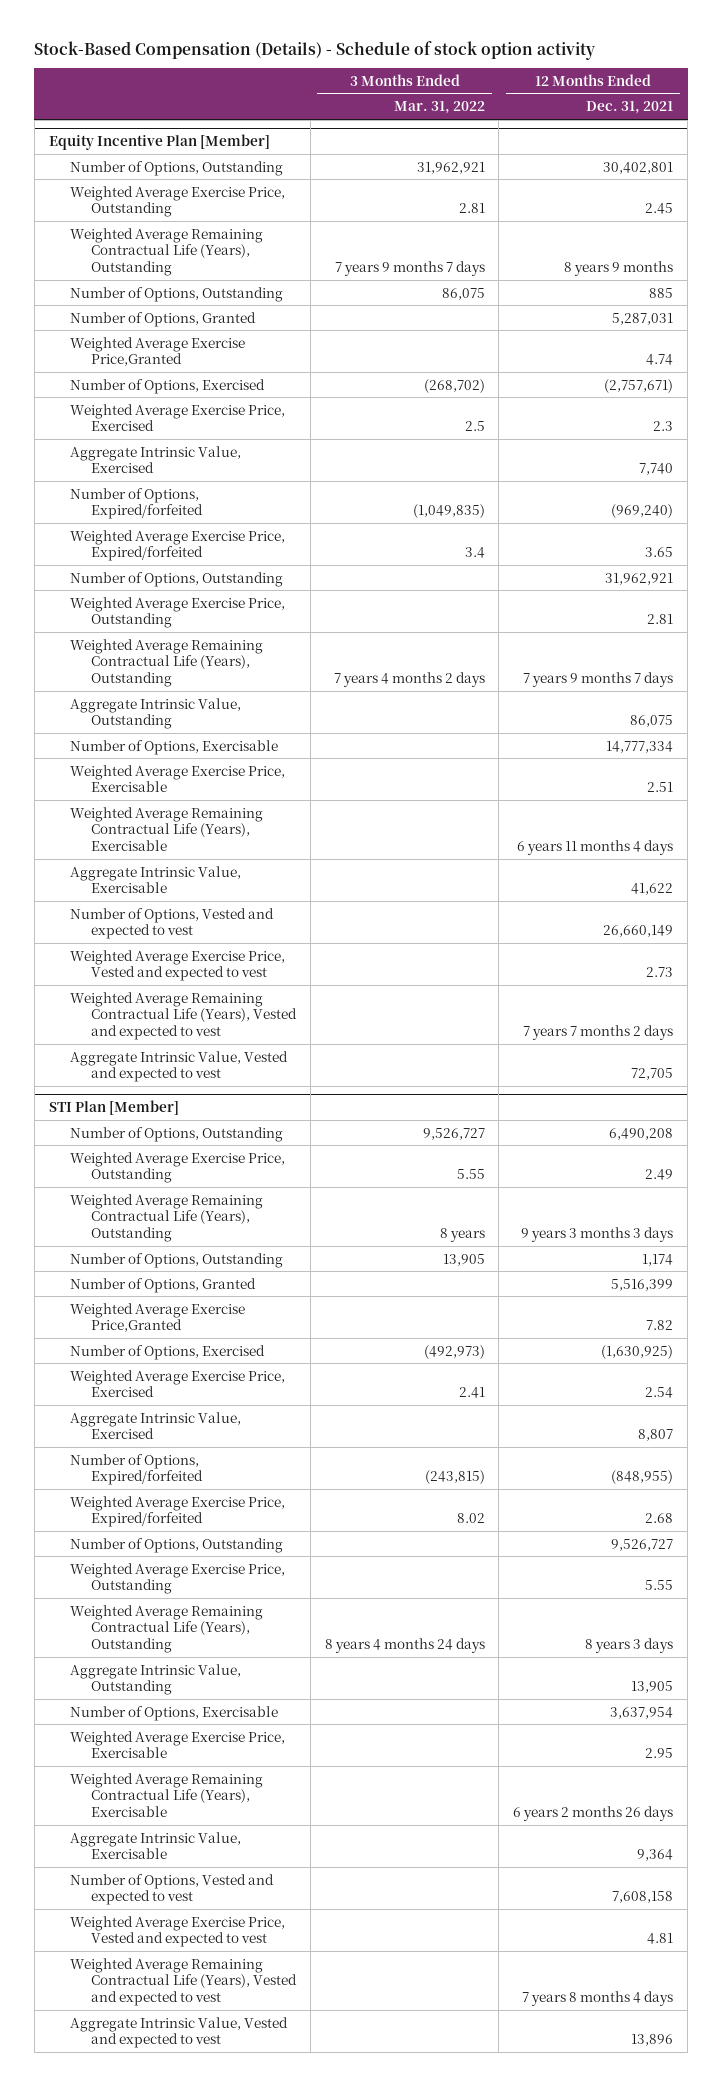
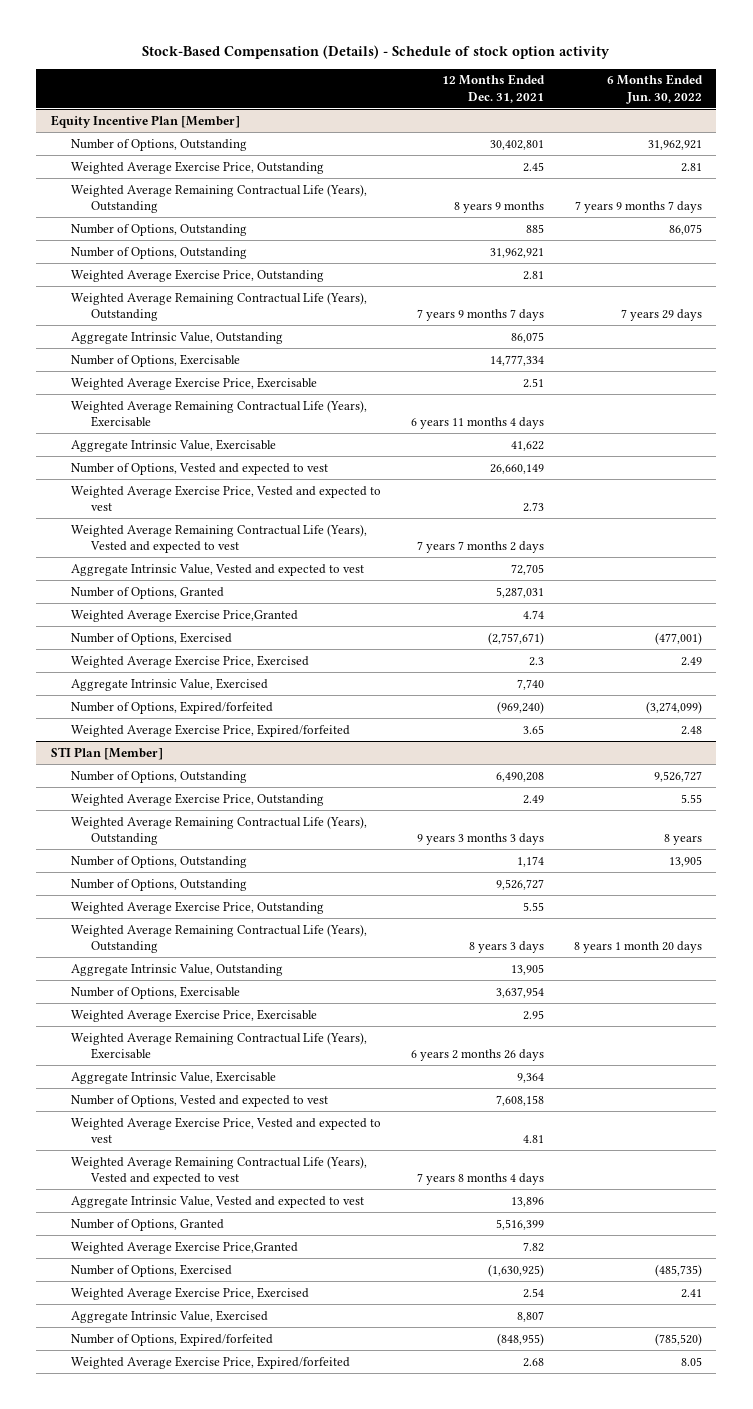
- | 3 Months Ended Mar. 31, 2022 | 12 Months Ended Dec. 31, 2021
+ | 12 Months Ended Dec. 31, 2021 | 6 Months Ended Jun. 30, 2022
@ Equity Incentive Plan [Member]
moved down: Number of Options, Granted | 5,287,031 |
moved down: Weighted Average Exercise Price,Granted | 4.74 |
moved down: Number of Options, Exercised | (2,757,671) | (477,001)
moved down: Weighted Average Exercise Price, Exercised | 2.3 | 2.49
moved down: Aggregate Intrinsic Value, Exercised | 7,740 |
moved down: Number of Options, Expired/forfeited | (969,240) | (3,274,099)
moved down: Weighted Average Exercise Price, Expired/forfeited | 3.65 | 2.48
@ STI Plan [Member]
moved down: Number of Options, Granted | 5,516,399 |
moved down: Weighted Average Exercise Price,Granted | 7.82 |
moved down: Number of Options, Exercised | (1,630,925) | (485,735)
moved down: Weighted Average Exercise Price, Exercised | 2.54 | 2.41
moved down: Aggregate Intrinsic Value, Exercised | 8,807 |
moved down: Number of Options, Expired/forfeited | (848,955) | (785,520)
moved down: Weighted Average Exercise Price, Expired/forfeited | 2.68 | 8.05

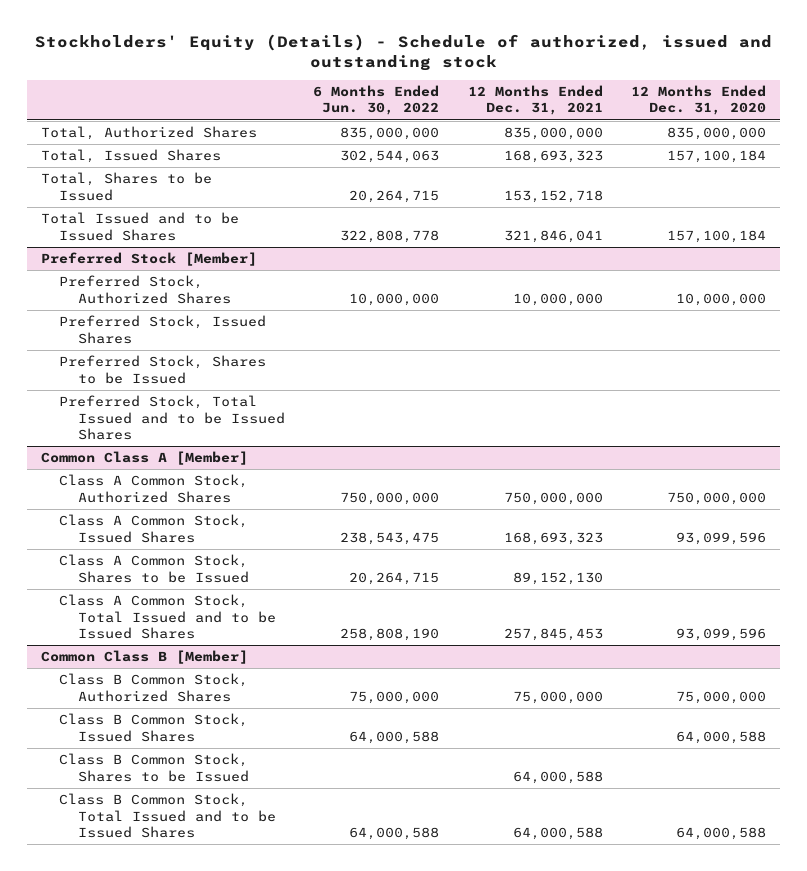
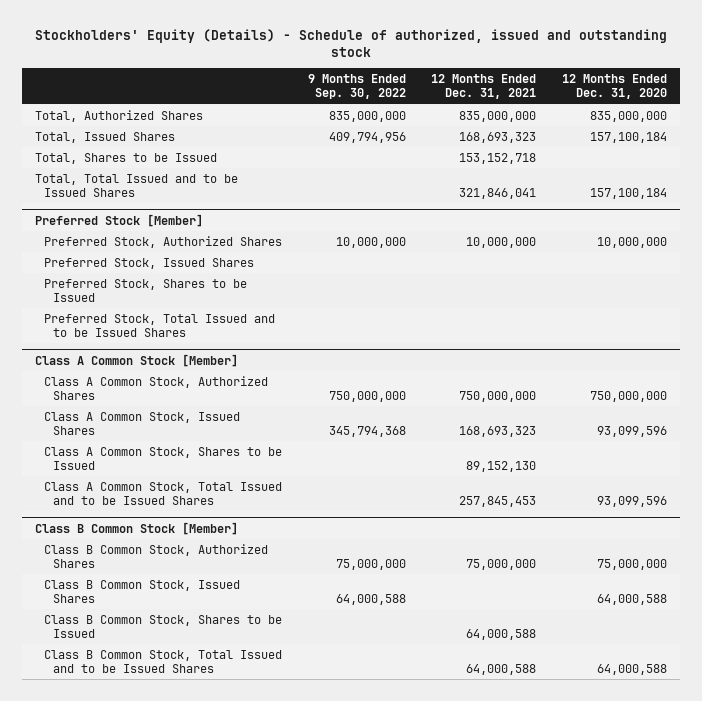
- | 6 Months Ended Jun. 30, 2022 | 12 Months Ended Dec. 31, 2021 | 12 Months Ended Dec. 31, 2020
+ | 9 Months Ended Sep. 30, 2022 | 12 Months Ended Dec. 31, 2021 | 12 Months Ended Dec. 31, 2020
- Total Issued and to be Issued Shares | 322,808,778 | 321,846,041 | 157,100,184
+ Total, Total Issued and to be Issued Shares | | 321,846,041 | 157,100,184
- Common Class A [Member]
+ Class A Common Stock [Member]
- Common Class B [Member]
+ Class B Common Stock [Member]

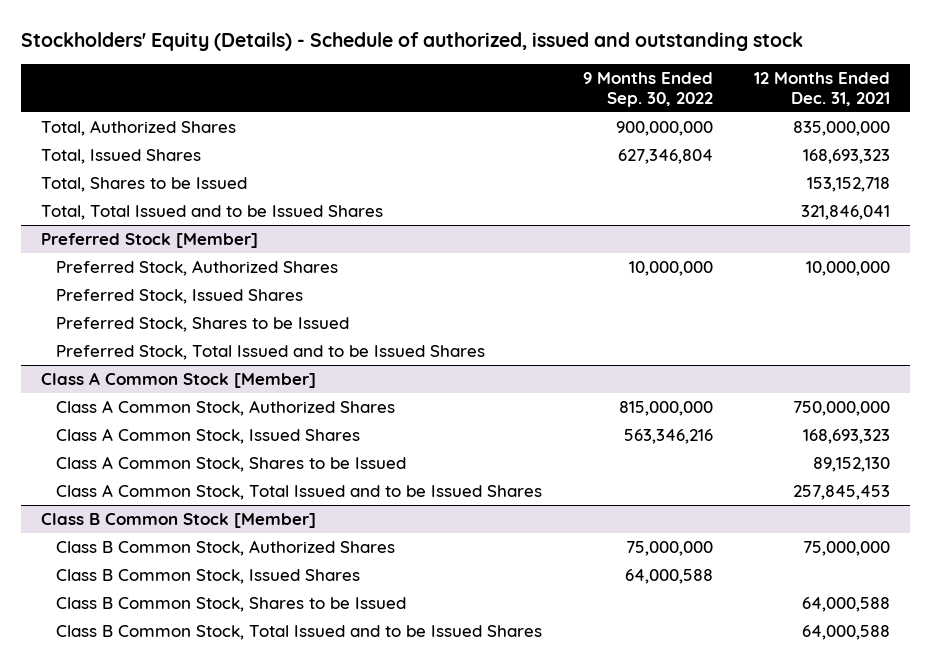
- | 9 Months Ended Sep. 30, 2022 | 12 Months Ended Dec. 31, 2021 | 12 Months Ended Dec. 31, 2020
+ | 9 Months Ended Sep. 30, 2022 | 12 Months Ended Dec. 31, 2021
- Total, Authorized Shares | 835,000,000 | 835,000,000 | 835,000,000
- Total, Issued Shares | 409,794,956 | 168,693,323 | 157,100,184
+ Total, Authorized Shares | 900,000,000 | 835,000,000
+ Total, Issued Shares | 627,346,804 | 168,693,323
@ Class A Common Stock [Member]
- Class A Common Stock, Authorized Shares | 750,000,000 | 750,000,000 | 750,000,000
- Class A Common Stock, Issued Shares | 345,794,368 | 168,693,323 | 93,099,596
+ Class A Common Stock, Authorized Shares | 815,000,000 | 750,000,000
+ Class A Common Stock, Issued Shares | 563,346,216 | 168,693,323

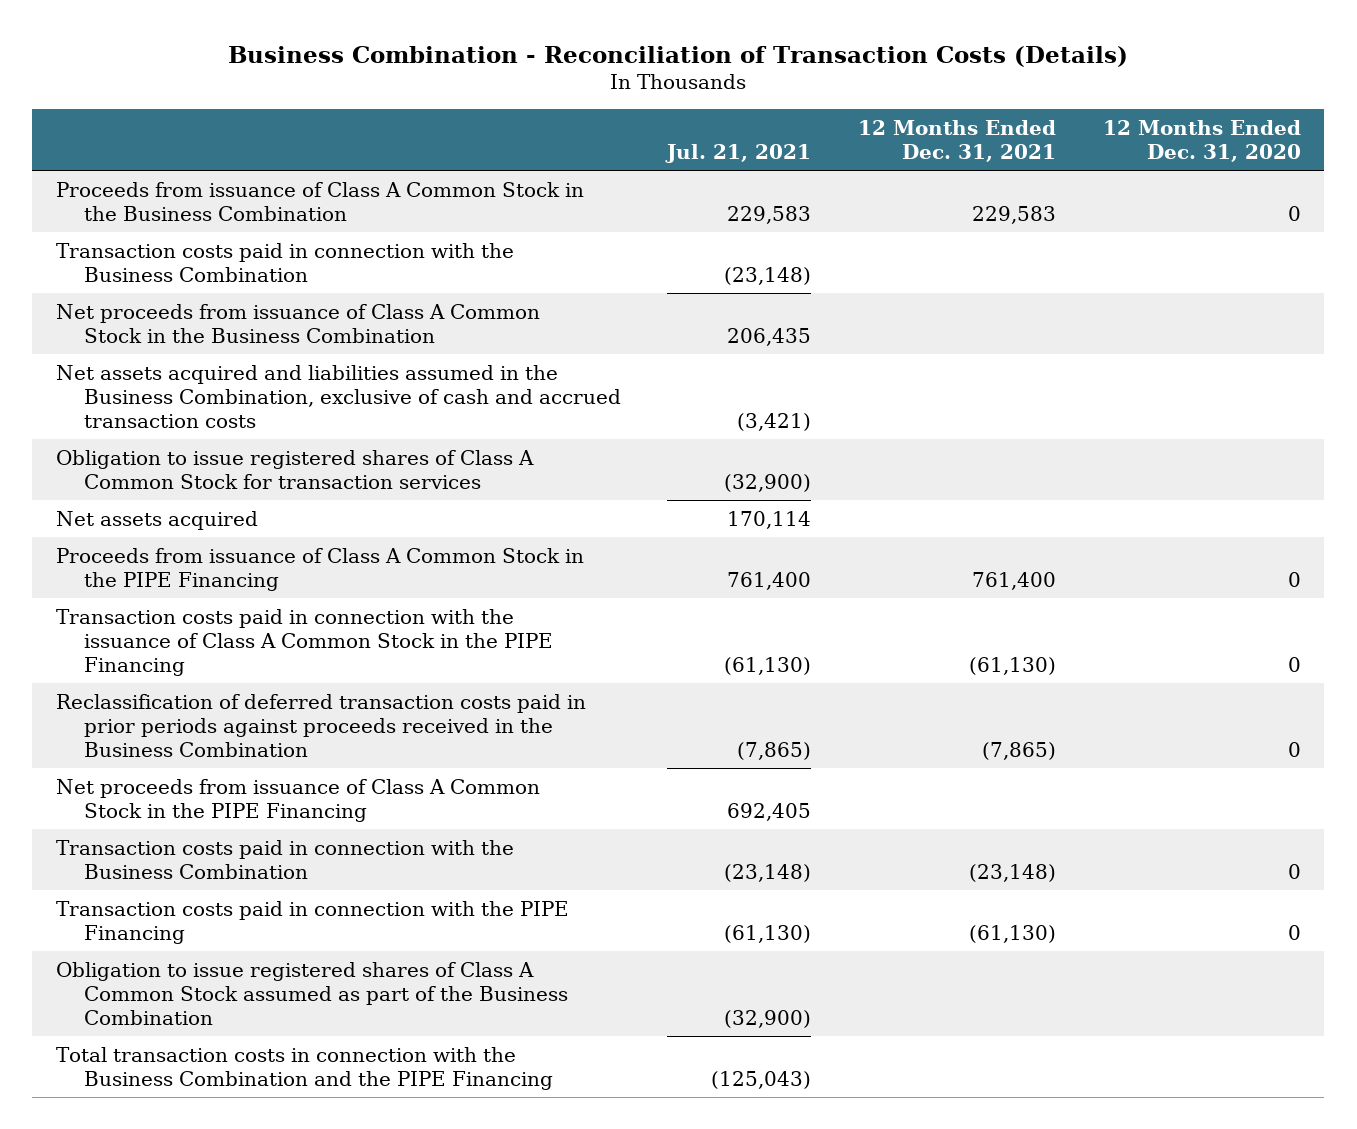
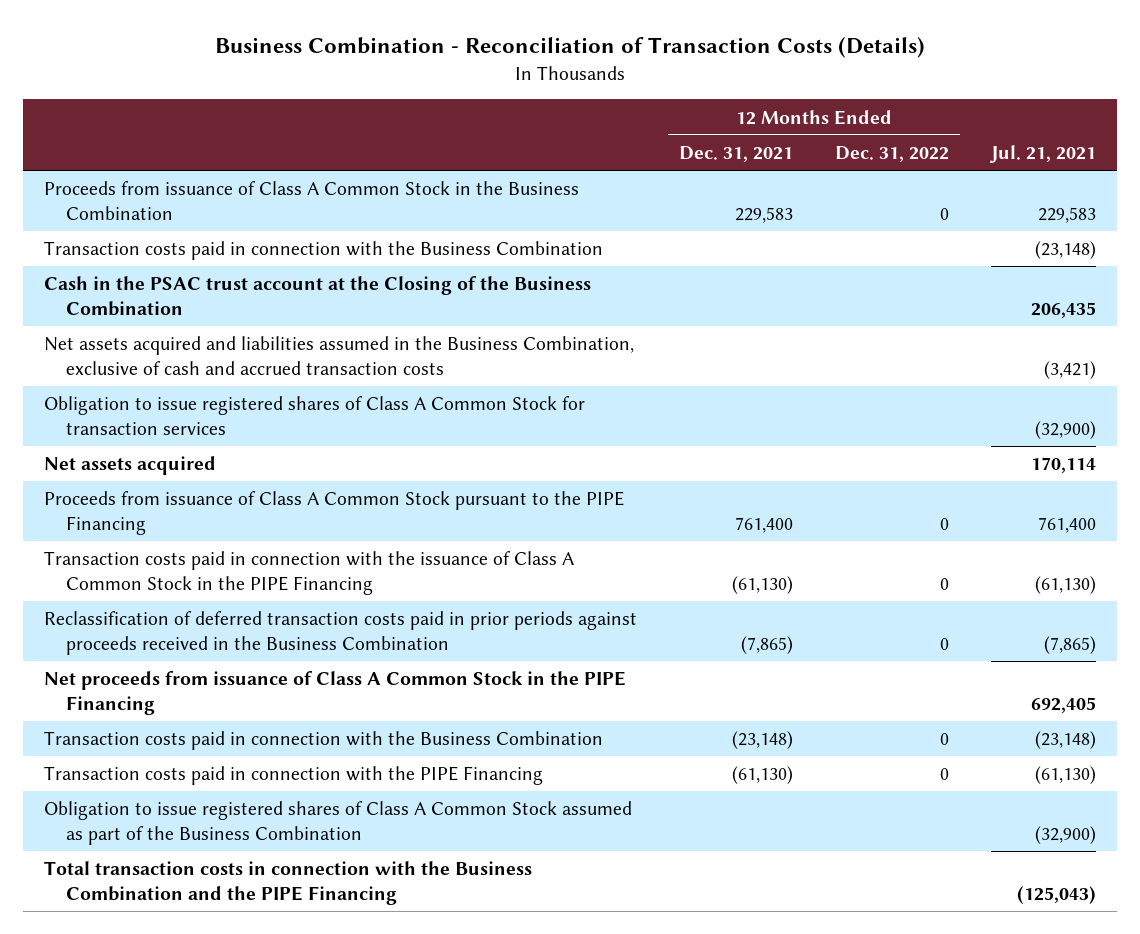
- | Jul. 21, 2021 | 12 Months Ended Dec. 31, 2021 | 12 Months Ended Dec. 31, 2020
+ | 12 Months Ended Dec. 31, 2021 | 12 Months Ended Dec. 31, 2022 | Jul. 21, 2021
- Net proceeds from issuance of Class A Common Stock in the Business Combination | 206,435 | |
+ Cash in the PSAC trust account at the Closing of the Business Combination | | | 206,435
- Proceeds from issuance of Class A Common Stock in the PIPE Financing | 761,400 | 761,400 | 0
+ Proceeds from issuance of Class A Common Stock pursuant to the PIPE Financing | 761,400 | 0 | 761,400

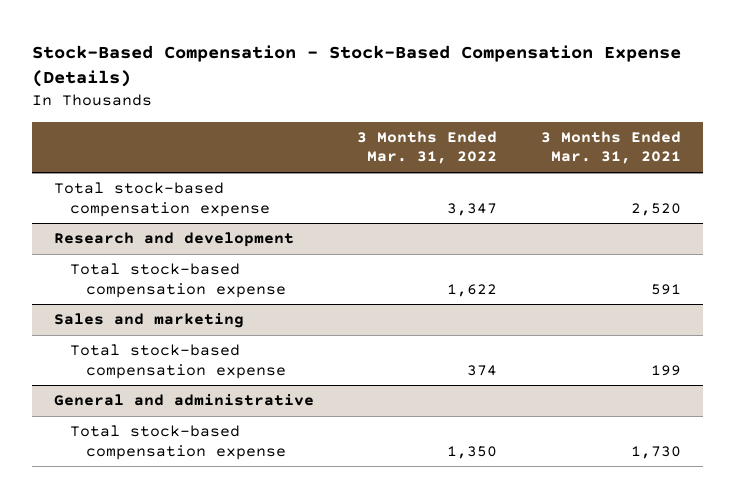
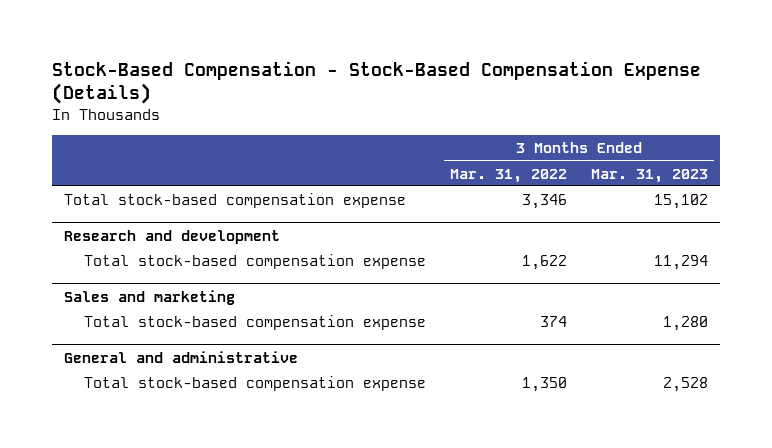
- | 3 Months Ended Mar. 31, 2022 | 3 Months Ended Mar. 31, 2021
+ | 3 Months Ended Mar. 31, 2022 | 3 Months Ended Mar. 31, 2023
- Total stock-based compensation expense | 3,347 | 2,520
+ Total stock-based compensation expense | 3,346 | 15,102

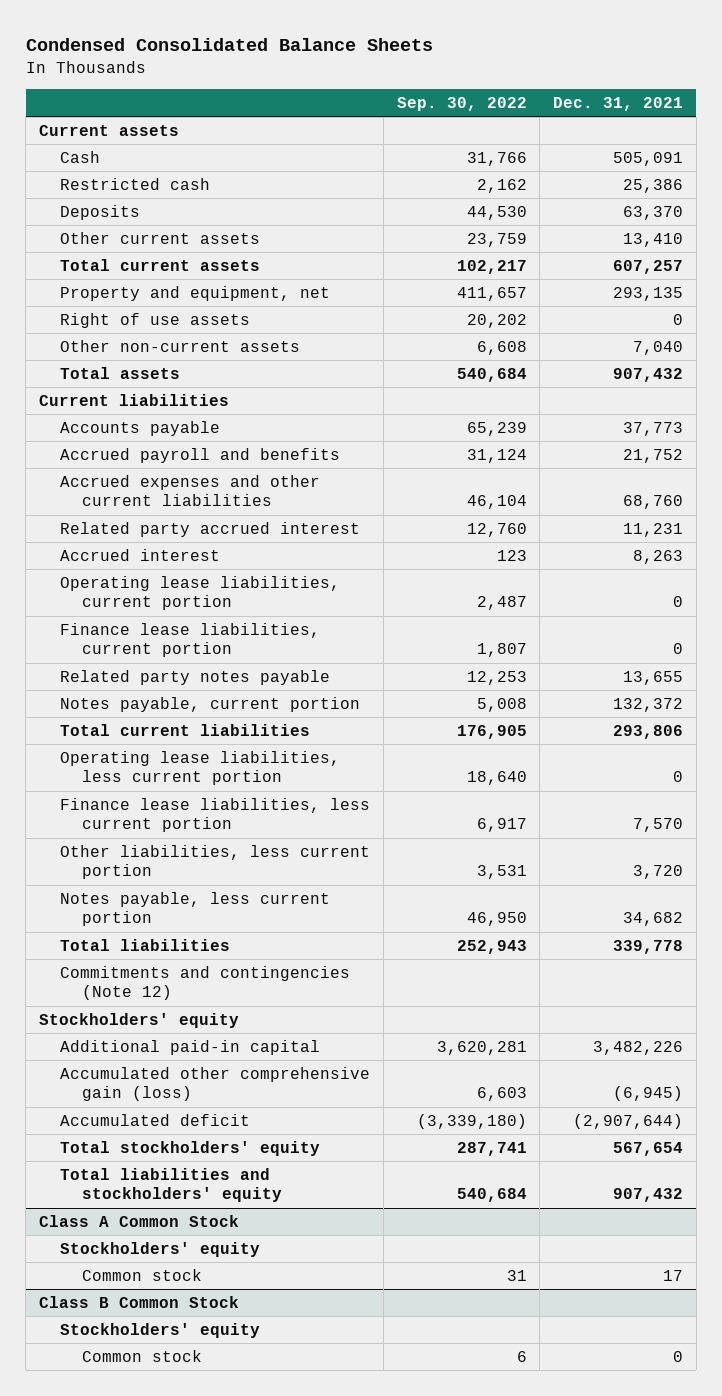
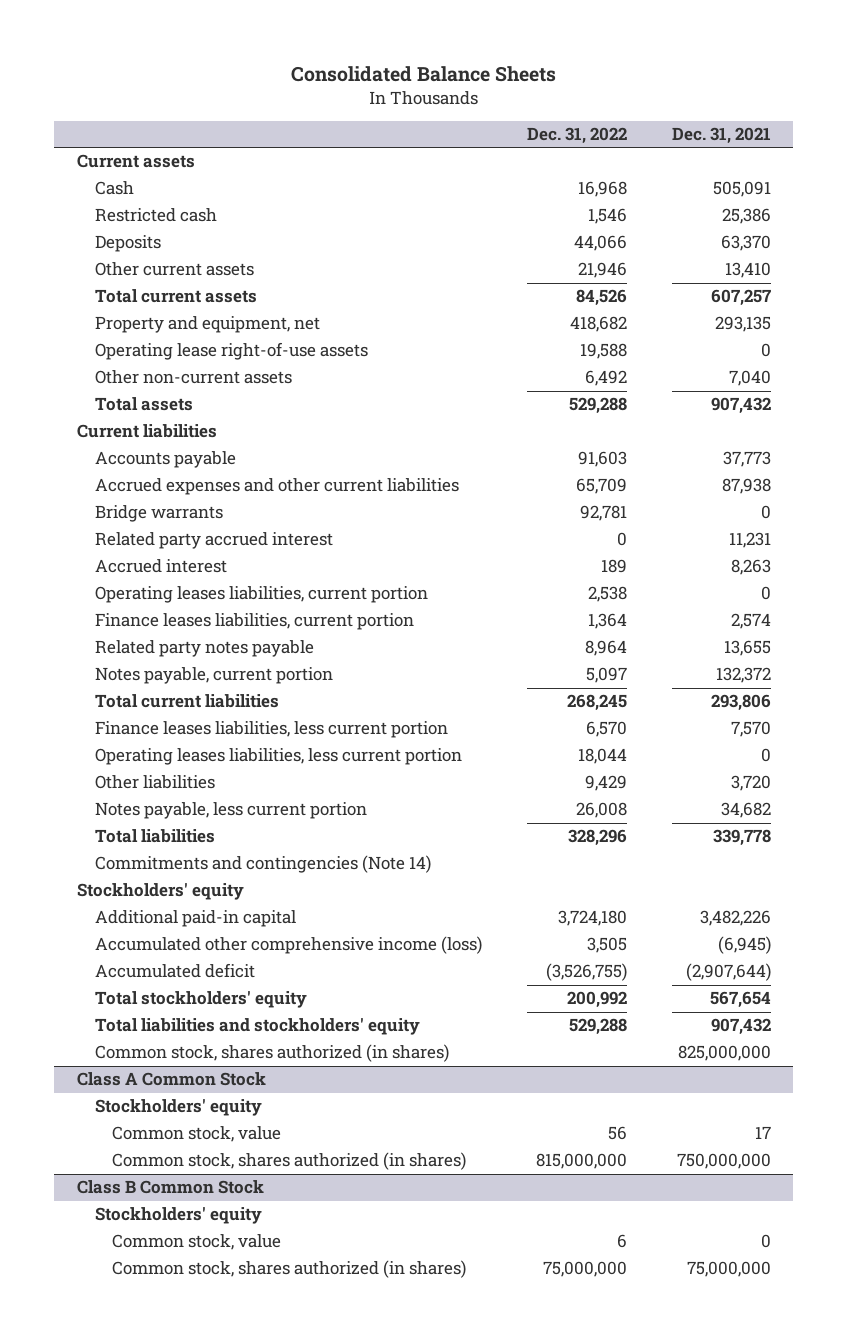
- Condensed Consolidated Balance Sheets
+ Consolidated Balance Sheets
- | Sep. 30, 2022 | Dec. 31, 2021
+ | Dec. 31, 2022 | Dec. 31, 2021
- Right of use assets | 20,202 | 0
+ Operating lease right-of-use assets | 19,588 | 0
- Accrued payroll and benefits | 31,124 | 21,752
- Accrued expenses and other current liabilities | 46,104 | 68,760
+ Accrued expenses and other current liabilities | 65,709 | 87,938
+ Bridge warrants | 92,781 | 0
- Operating lease liabilities, current portion | 2,487 | 0
- Finance lease liabilities, current portion | 1,807 | 0
+ Operating leases liabilities, current portion | 2,538 | 0
+ Finance leases liabilities, current portion | 1,364 | 2,574
- Operating lease liabilities, less current portion | 18,640 | 0
- Finance lease liabilities, less current portion | 6,917 | 7,570
- Other liabilities, less current portion | 3,531 | 3,720
+ Finance leases liabilities, less current portion | 6,570 | 7,570
+ Operating leases liabilities, less current portion | 18,044 | 0
+ Other liabilities | 9,429 | 3,720
- Commitments and contingencies (Note 12)
+ Commitments and contingencies (Note 14)
- Accumulated other comprehensive gain (loss) | 6,603 | (6,945)
+ Accumulated other comprehensive income (loss) | 3,505 | (6,945)
+ Common stock, shares authorized (in shares) | | 825,000,000
@ Class A Common Stock
- Common stock | 31 | 17
+ Common stock, value | 56 | 17
+ Common stock, shares authorized (in shares) | 815,000,000 | 750,000,000
@ Class B Common Stock
- Common stock | 6 | 0
+ Common stock, value | 6 | 0
+ Common stock, shares authorized (in shares) | 75,000,000 | 75,000,000

